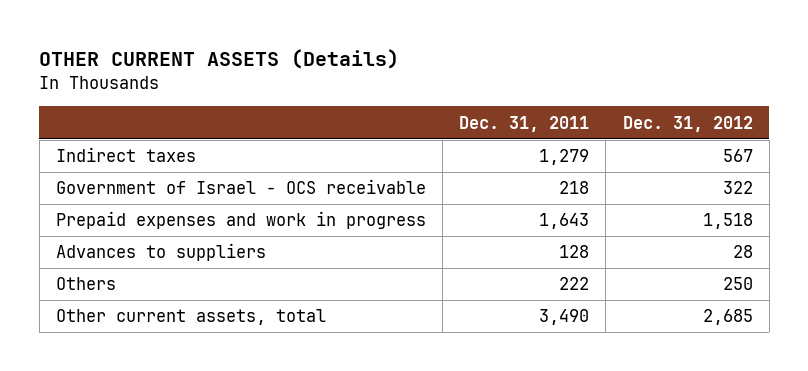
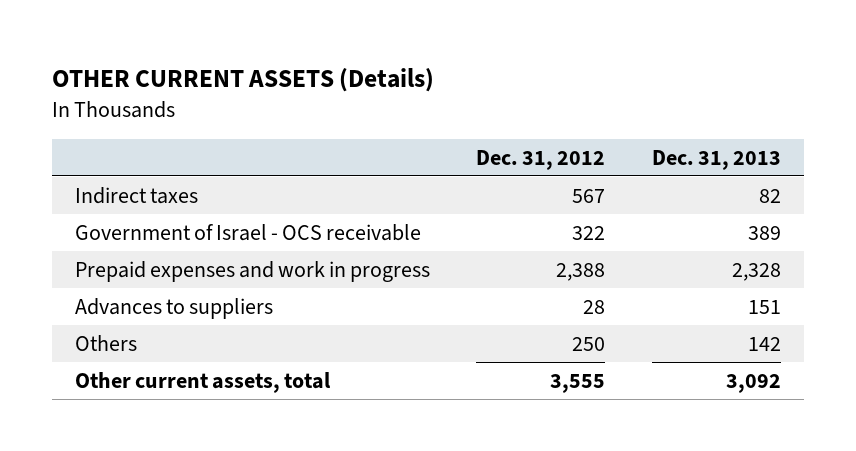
- | Dec. 31, 2011 | Dec. 31, 2012
+ | Dec. 31, 2012 | Dec. 31, 2013
- Prepaid expenses and work in progress | 1,643 | 1,518
+ Prepaid expenses and work in progress | 2,388 | 2,328
- Other current assets, total | 3,490 | 2,685
+ Other current assets, total | 3,555 | 3,092

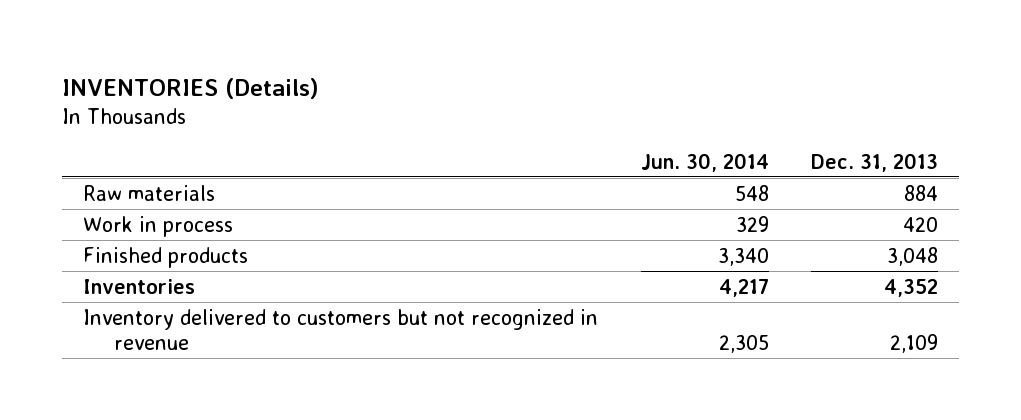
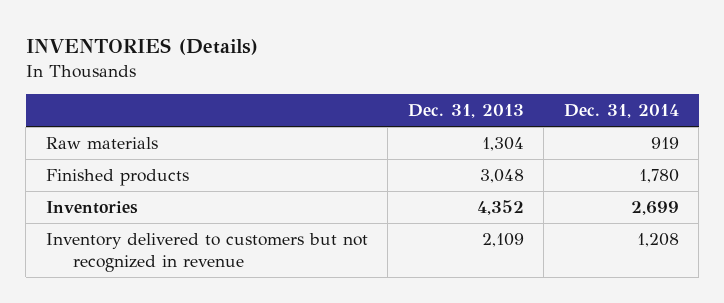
- | Jun. 30, 2014 | Dec. 31, 2013
+ | Dec. 31, 2013 | Dec. 31, 2014
- Raw materials | 548 | 884
- Work in process | 329 | 420
+ Raw materials | 1,304 | 919

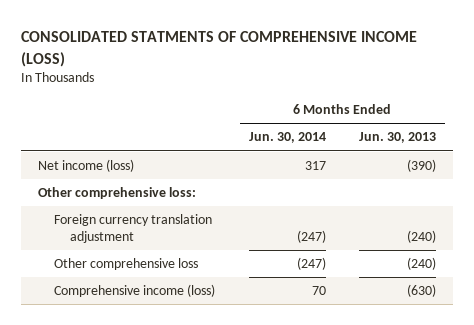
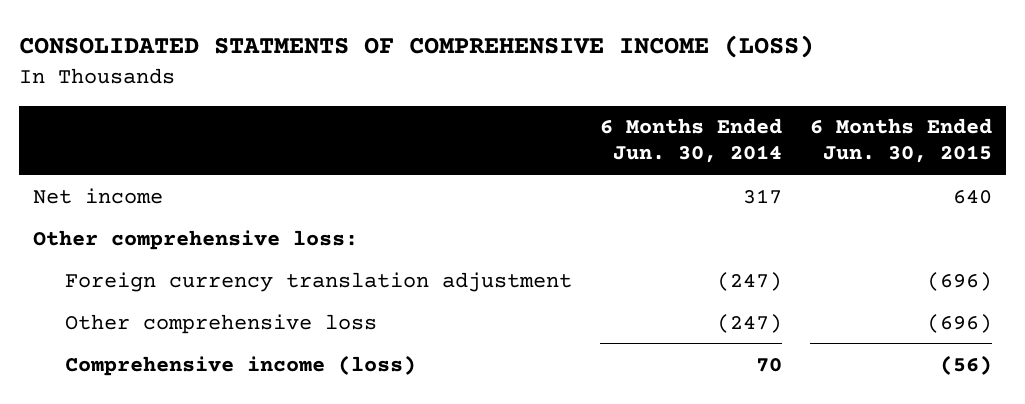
- | 6 Months Ended Jun. 30, 2014 | 6 Months Ended Jun. 30, 2013
+ | 6 Months Ended Jun. 30, 2014 | 6 Months Ended Jun. 30, 2015
- Net income (loss) | 317 | (390)
+ Net income | 317 | 640

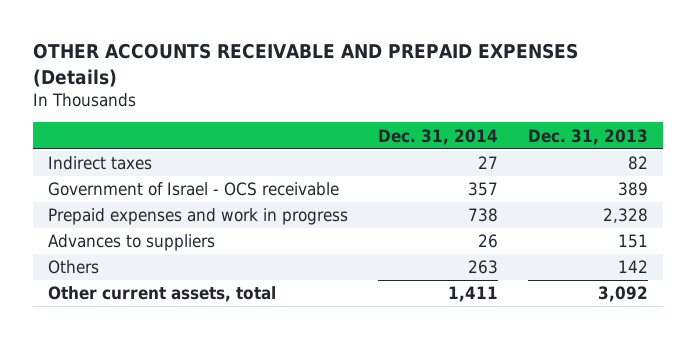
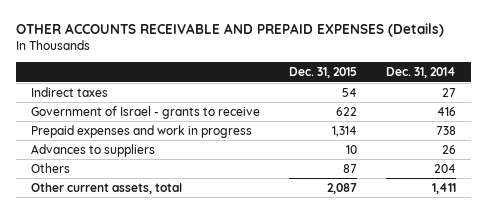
- | Dec. 31, 2014 | Dec. 31, 2013
+ | Dec. 31, 2015 | Dec. 31, 2014
- Government of Israel - OCS receivable | 357 | 389
+ Government of Israel - grants to receive | 622 | 416
- Others | 263 | 142
+ Others | 87 | 204

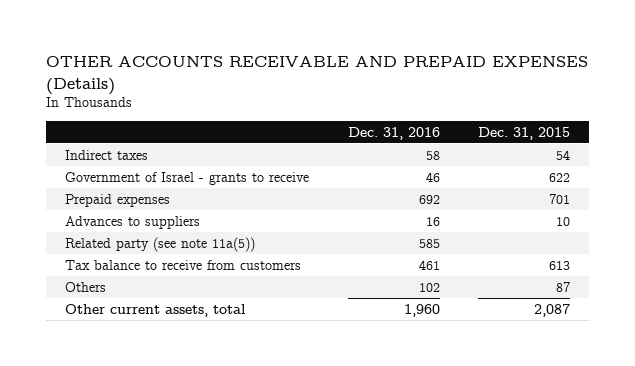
- | Dec. 31, 2015 | Dec. 31, 2014
+ | Dec. 31, 2016 | Dec. 31, 2015
- Prepaid expenses and work in progress | 1,314 | 738
+ Prepaid expenses | 692 | 701
+ Related party (see note 11a(5)) | 585 |
+ Tax balance to receive from customers | 461 | 613

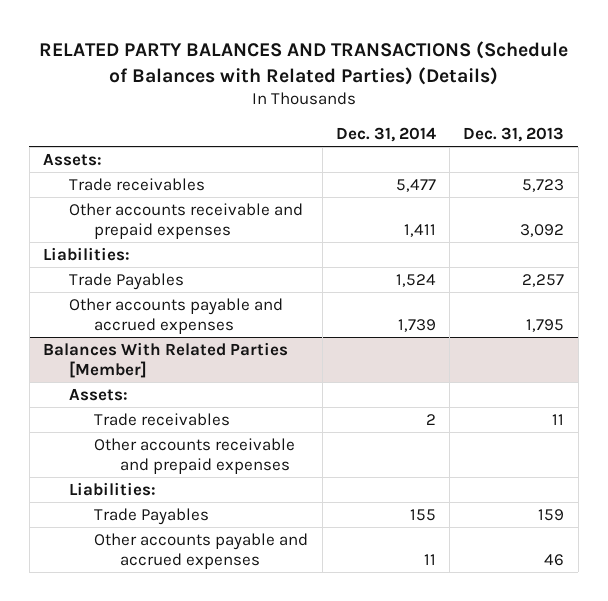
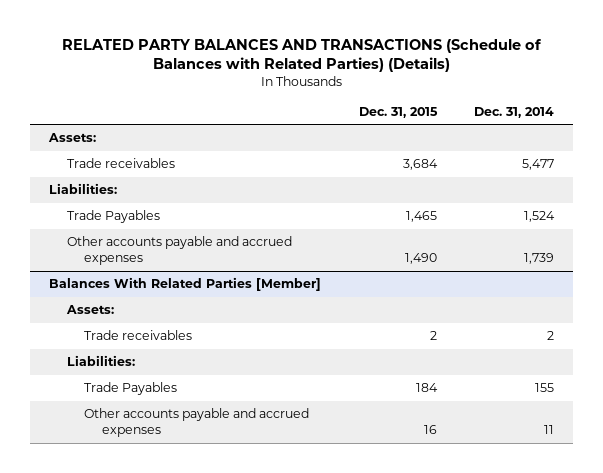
- | Dec. 31, 2014 | Dec. 31, 2013
+ | Dec. 31, 2015 | Dec. 31, 2014
- Other accounts receivable and prepaid expenses | 1,411 | 3,092
@ Balances With Related Parties [Member]
- Other accounts receivable and prepaid expenses

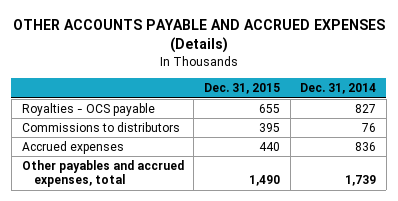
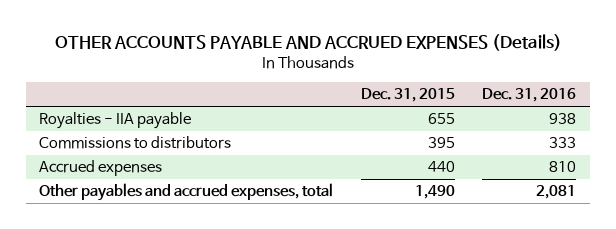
- | Dec. 31, 2015 | Dec. 31, 2014
+ | Dec. 31, 2015 | Dec. 31, 2016
- Royalties - OCS payable | 655 | 827
+ Royalties - IIA payable | 655 | 938

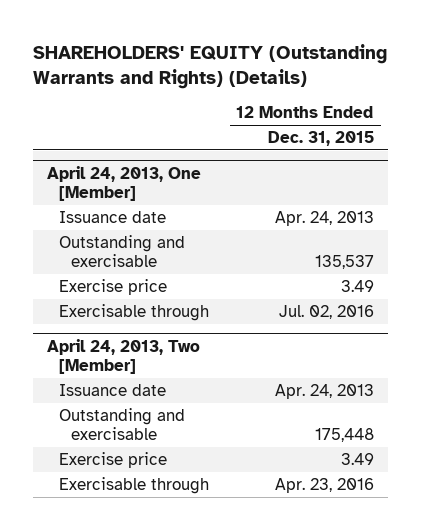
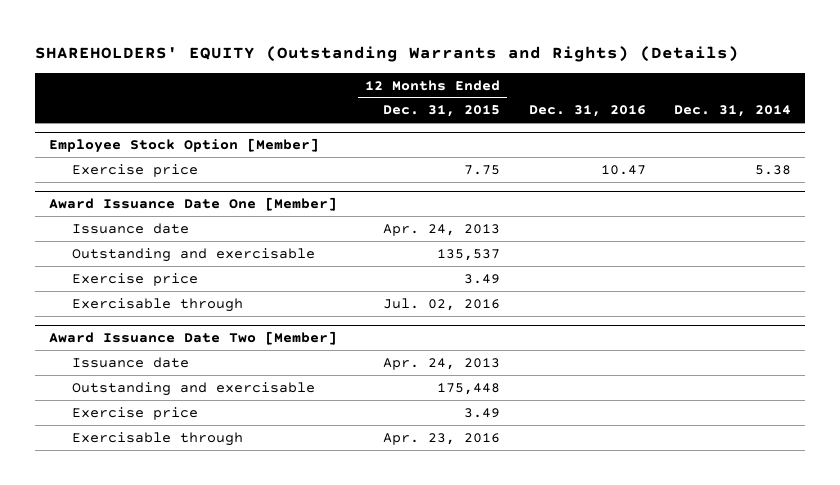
- | 12 Months Ended Dec. 31, 2015
+ | 12 Months Ended Dec. 31, 2015 | Dec. 31, 2016 | Dec. 31, 2014
- April 24, 2013, One [Member]
+ Employee Stock Option [Member]
+ Exercise price | 7.75 | 10.47 | 5.38
+ Award Issuance Date One [Member]
- April 24, 2013, Two [Member]
+ Award Issuance Date Two [Member]

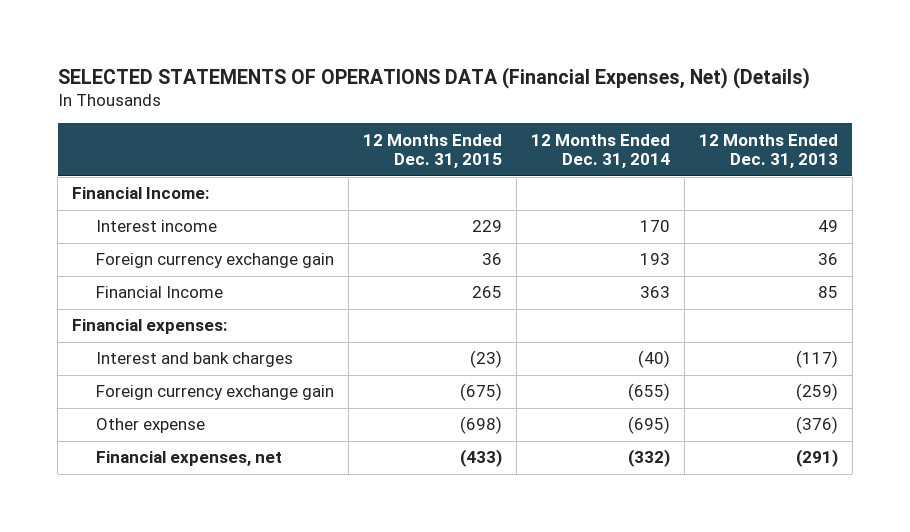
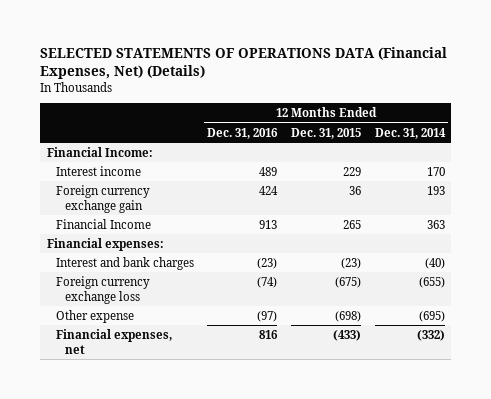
- | 12 Months Ended Dec. 31, 2015 | 12 Months Ended Dec. 31, 2014 | 12 Months Ended Dec. 31, 2013
+ | 12 Months Ended Dec. 31, 2016 | 12 Months Ended Dec. 31, 2015 | 12 Months Ended Dec. 31, 2014
- Foreign currency exchange gain | (675) | (655) | (259)
+ Foreign currency exchange loss | (74) | (675) | (655)

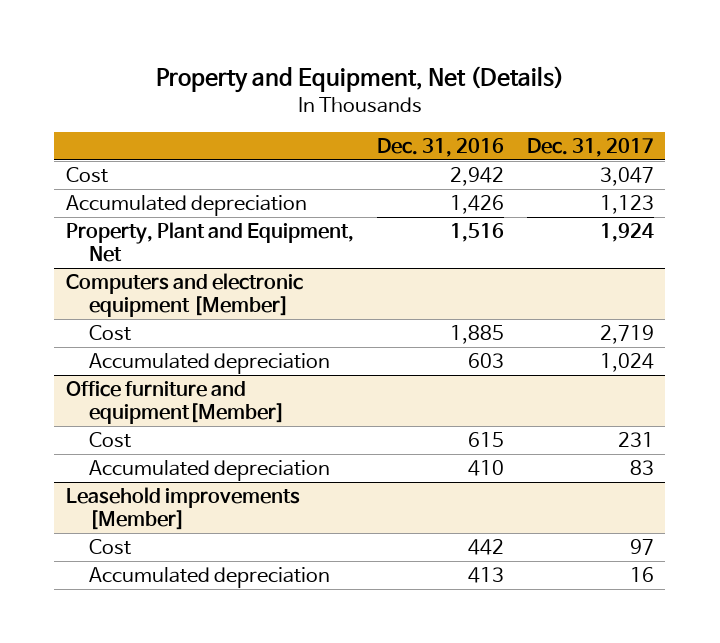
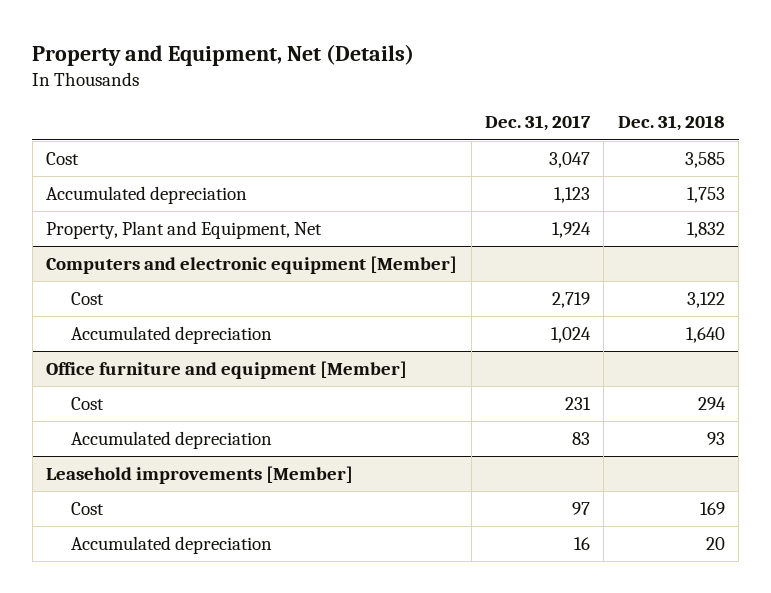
- | Dec. 31, 2016 | Dec. 31, 2017
+ | Dec. 31, 2017 | Dec. 31, 2018
- Office furniture and equipment[Member]
+ Office furniture and equipment [Member]

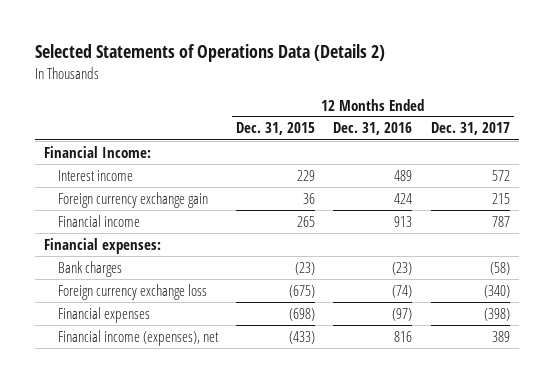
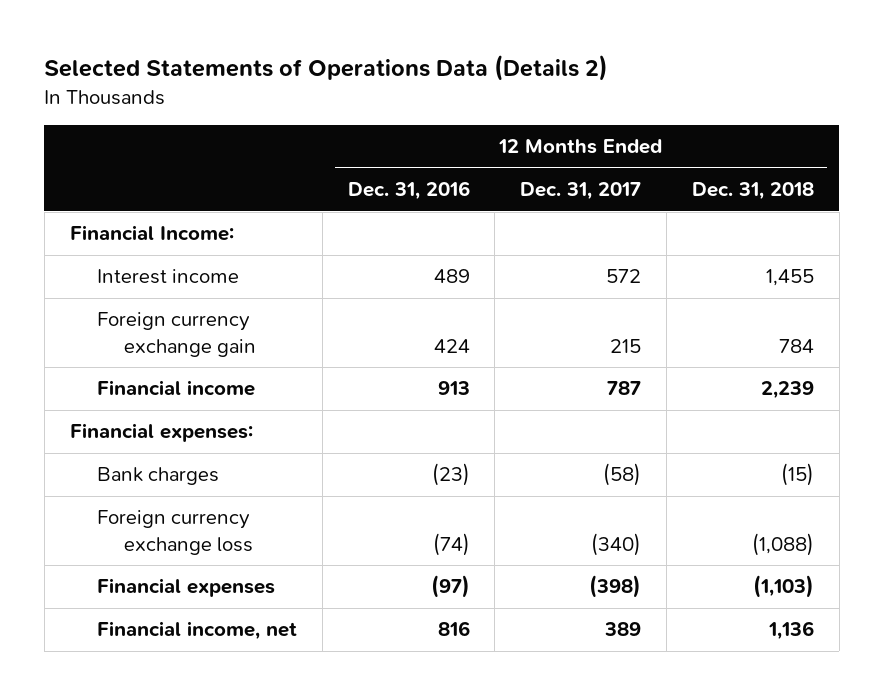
- | 12 Months Ended Dec. 31, 2015 | 12 Months Ended Dec. 31, 2016 | 12 Months Ended Dec. 31, 2017
+ | 12 Months Ended Dec. 31, 2016 | 12 Months Ended Dec. 31, 2017 | 12 Months Ended Dec. 31, 2018
- Financial income (expenses), net | (433) | 816 | 389
+ Financial income, net | 816 | 389 | 1,136

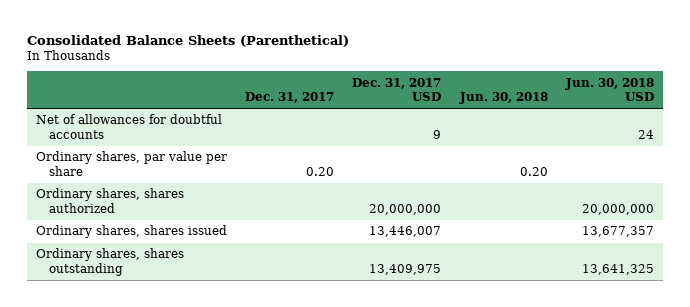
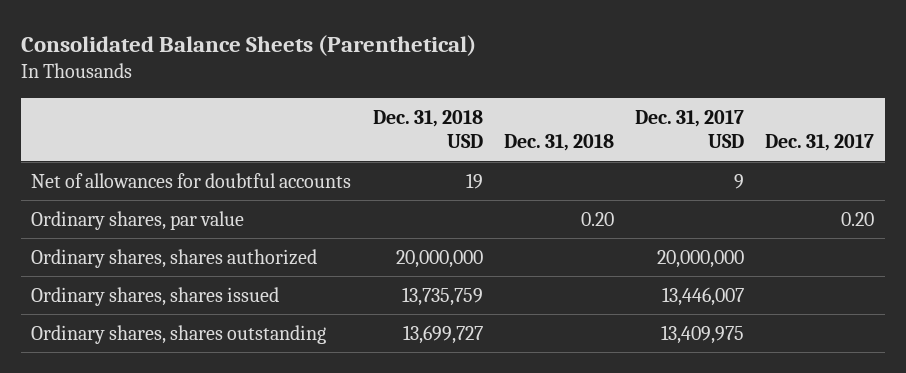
- | Dec. 31, 2017 | Dec. 31, 2017 USD | Jun. 30, 2018 | Jun. 30, 2018 USD
+ | Dec. 31, 2018 USD | Dec. 31, 2018 | Dec. 31, 2017 USD | Dec. 31, 2017
- Ordinary shares, par value per share | 0.20 | | 0.20 |
+ Ordinary shares, par value | | 0.20 | | 0.20

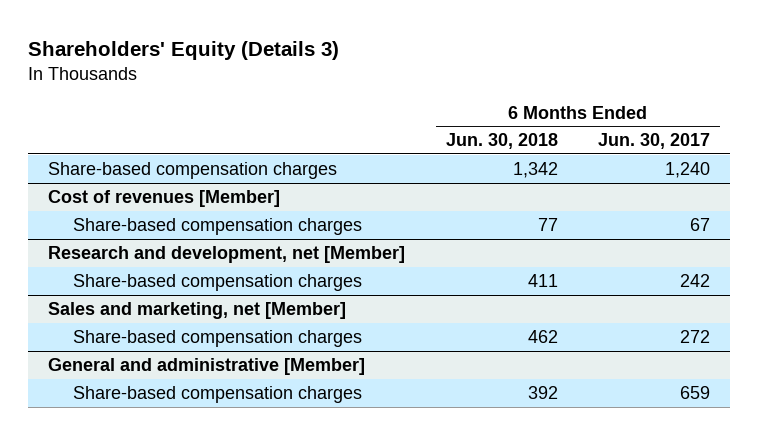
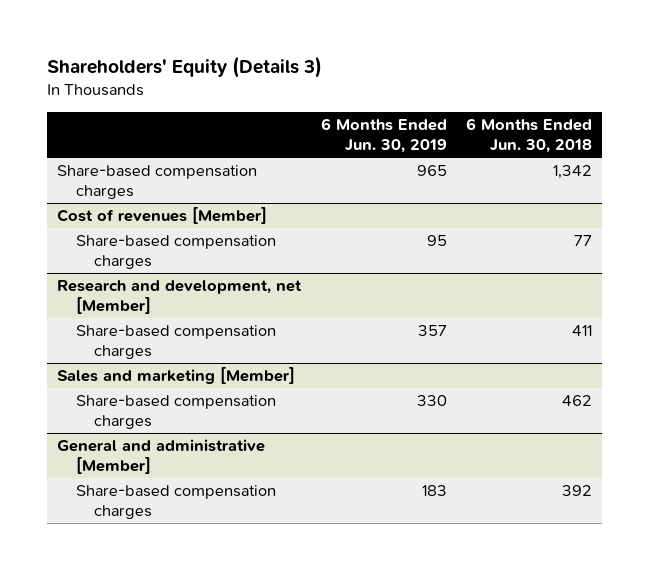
- | 6 Months Ended Jun. 30, 2018 | 6 Months Ended Jun. 30, 2017
+ | 6 Months Ended Jun. 30, 2019 | 6 Months Ended Jun. 30, 2018
- Sales and marketing, net [Member]
+ Sales and marketing [Member]

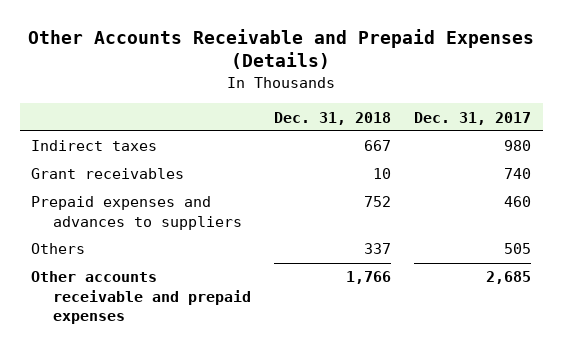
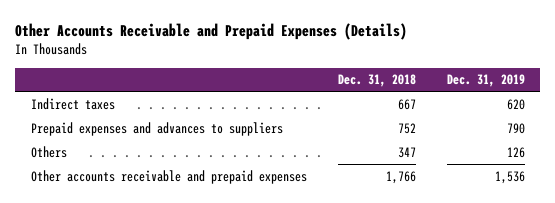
- | Dec. 31, 2018 | Dec. 31, 2017
+ | Dec. 31, 2018 | Dec. 31, 2019
- Grant receivables | 10 | 740
- Others | 337 | 505
+ Others | 347 | 126

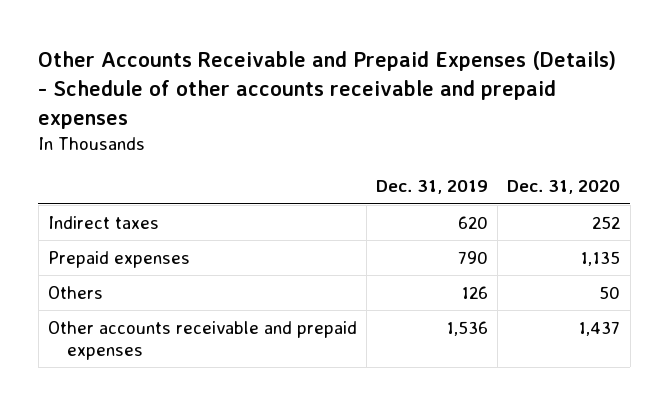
- Other Accounts Receivable and Prepaid Expenses (Details)
+ Other Accounts Receivable and Prepaid Expenses (Details) - Schedule of other accounts receivable and prepaid expenses
- | Dec. 31, 2018 | Dec. 31, 2019
+ | Dec. 31, 2019 | Dec. 31, 2020
- Prepaid expenses and advances to suppliers | 752 | 790
+ Prepaid expenses | 790 | 1,135

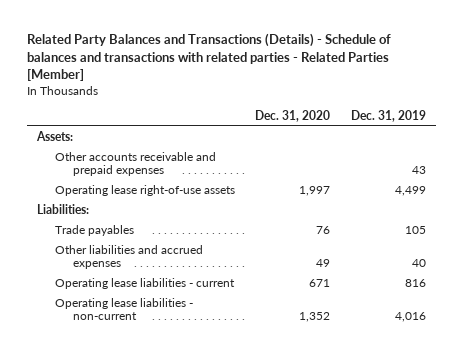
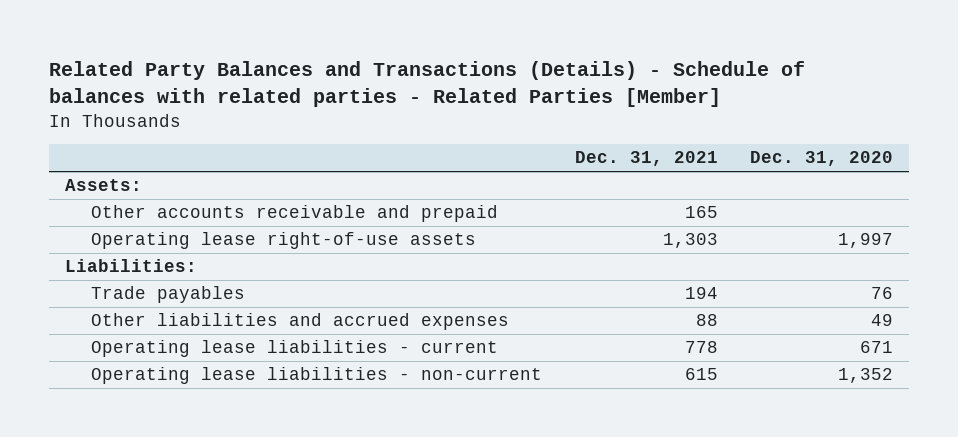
- Related Party Balances and Transactions (Details) - Schedule of balances and transactions with related parties - Related Parties [Member]
+ Related Party Balances and Transactions (Details) - Schedule of balances with related parties - Related Parties [Member]
- | Dec. 31, 2020 | Dec. 31, 2019
+ | Dec. 31, 2021 | Dec. 31, 2020
- Other accounts receivable and prepaid expenses | | 43
+ Other accounts receivable and prepaid | 165 |

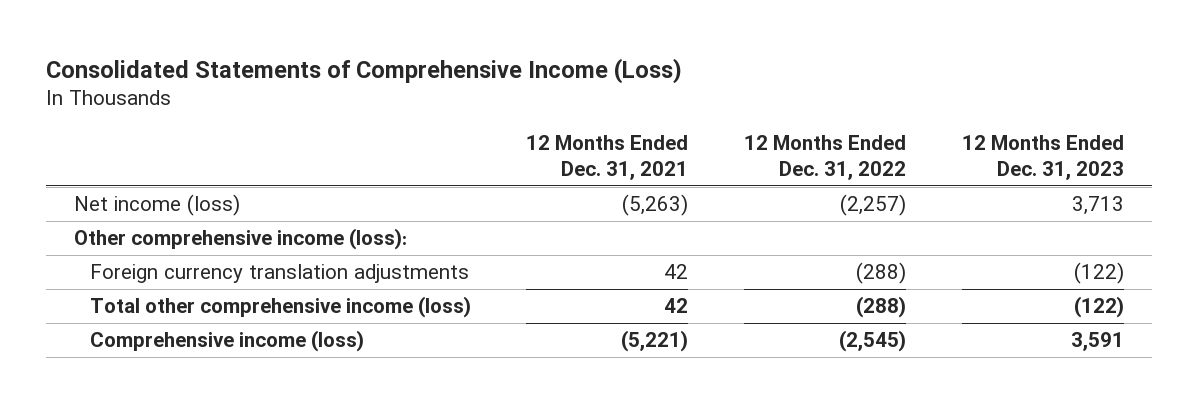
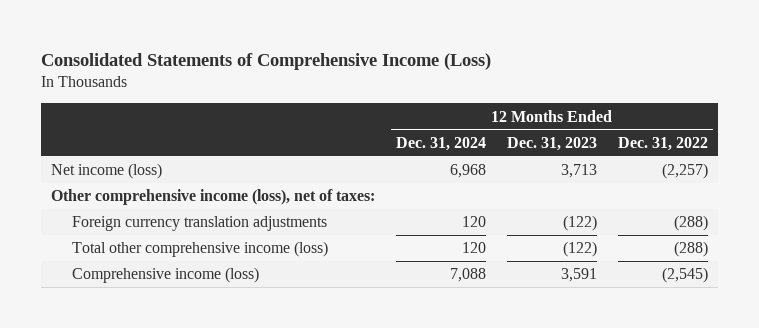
- | 12 Months Ended Dec. 31, 2021 | 12 Months Ended Dec. 31, 2022 | 12 Months Ended Dec. 31, 2023
+ | 12 Months Ended Dec. 31, 2024 | 12 Months Ended Dec. 31, 2023 | 12 Months Ended Dec. 31, 2022
- Other comprehensive income (loss):
+ Other comprehensive income (loss), net of taxes:

